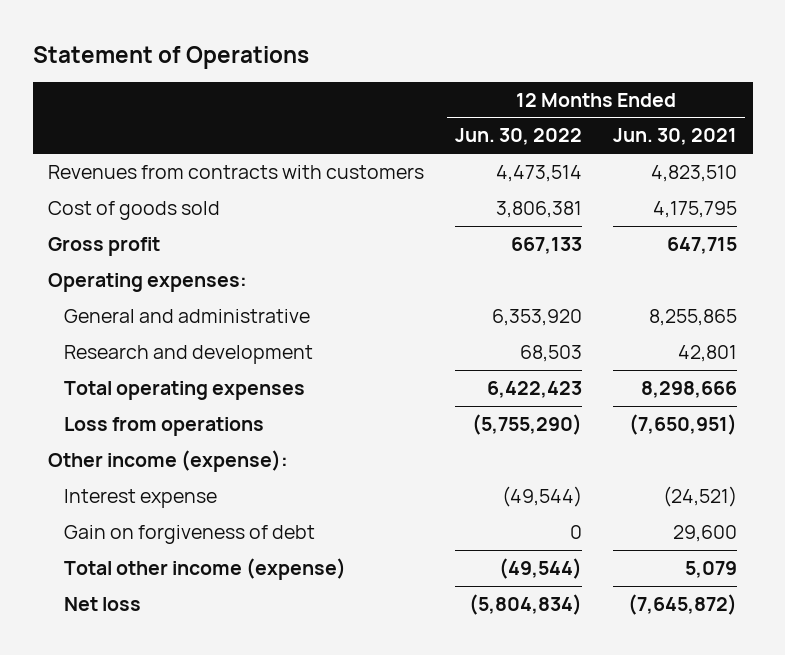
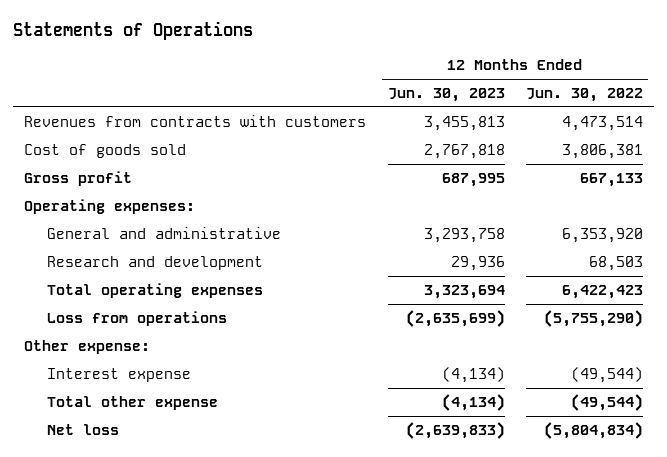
- Statement of Operations
+ Statements of Operations
- | 12 Months Ended Jun. 30, 2022 | 12 Months Ended Jun. 30, 2021
+ | 12 Months Ended Jun. 30, 2023 | 12 Months Ended Jun. 30, 2022
- Other income (expense):
+ Other expense:
- Gain on forgiveness of debt | 0 | 29,600
- Total other income (expense) | (49,544) | 5,079
+ Total other expense | (4,134) | (49,544)

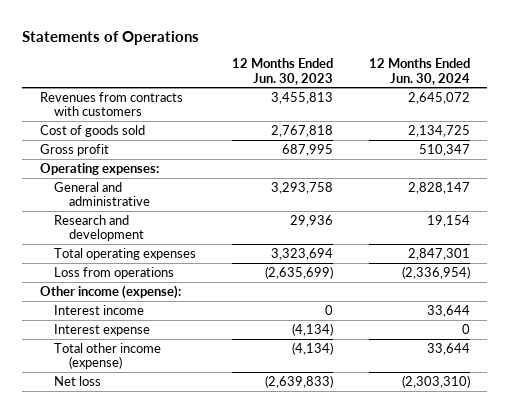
- | 12 Months Ended Jun. 30, 2023 | 12 Months Ended Jun. 30, 2022
+ | 12 Months Ended Jun. 30, 2023 | 12 Months Ended Jun. 30, 2024
- Other expense:
+ Other income (expense):
+ Interest income | 0 | 33,644
- Total other expense | (4,134) | (49,544)
+ Total other income (expense) | (4,134) | 33,644

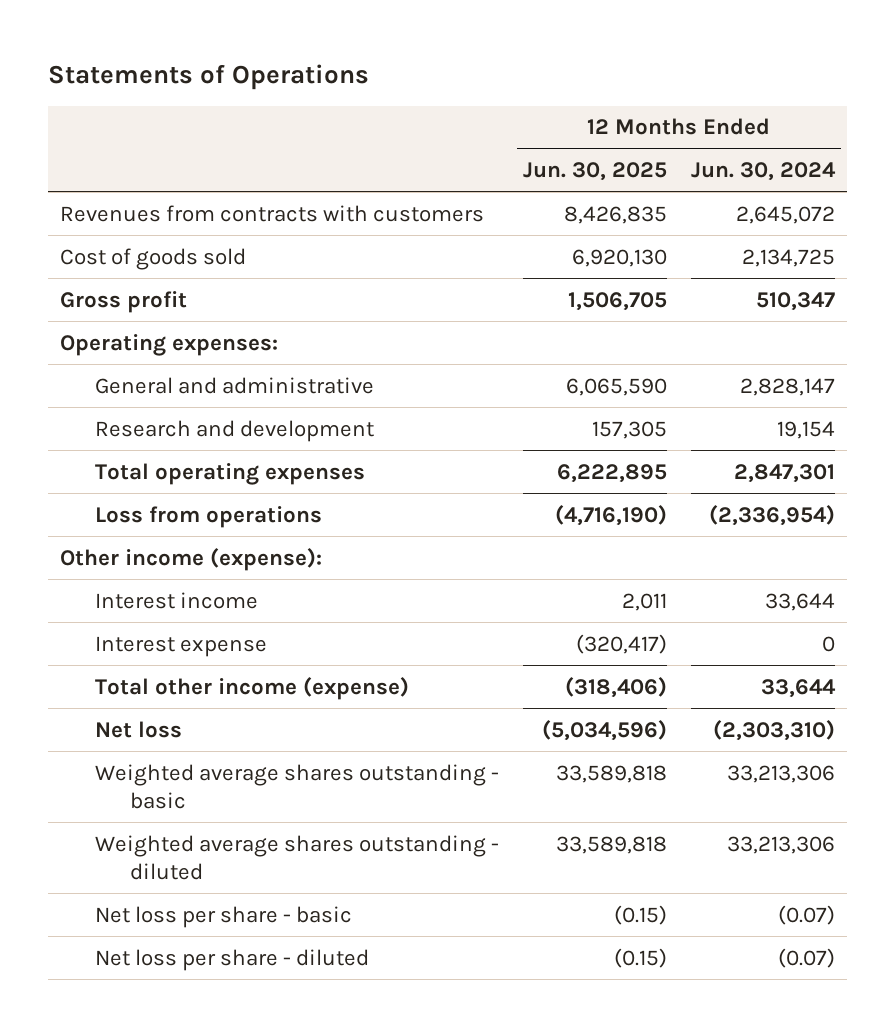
- | 12 Months Ended Jun. 30, 2023 | 12 Months Ended Jun. 30, 2024
+ | 12 Months Ended Jun. 30, 2025 | 12 Months Ended Jun. 30, 2024
+ Weighted average shares outstanding - basic | 33,589,818 | 33,213,306
+ Weighted average shares outstanding - diluted | 33,589,818 | 33,213,306
+ Net loss per share - basic | (0.15) | (0.07)
+ Net loss per share - diluted | (0.15) | (0.07)

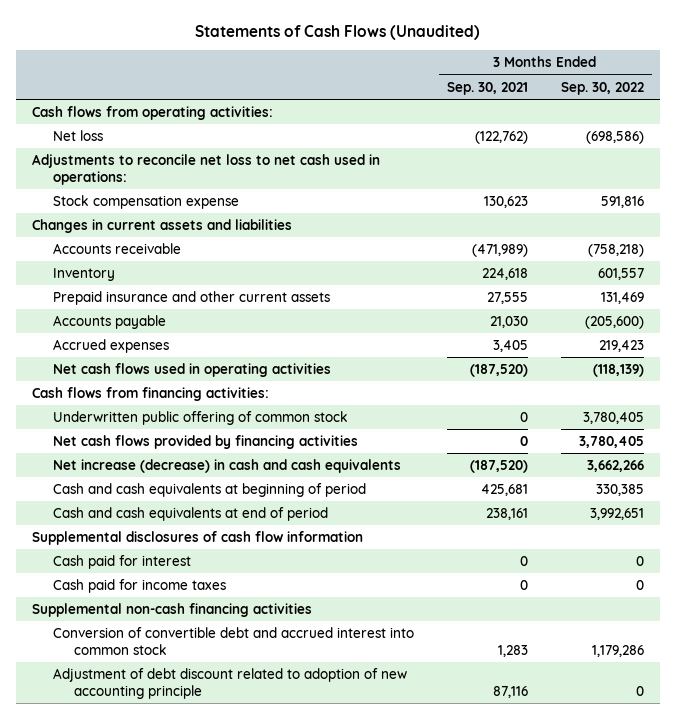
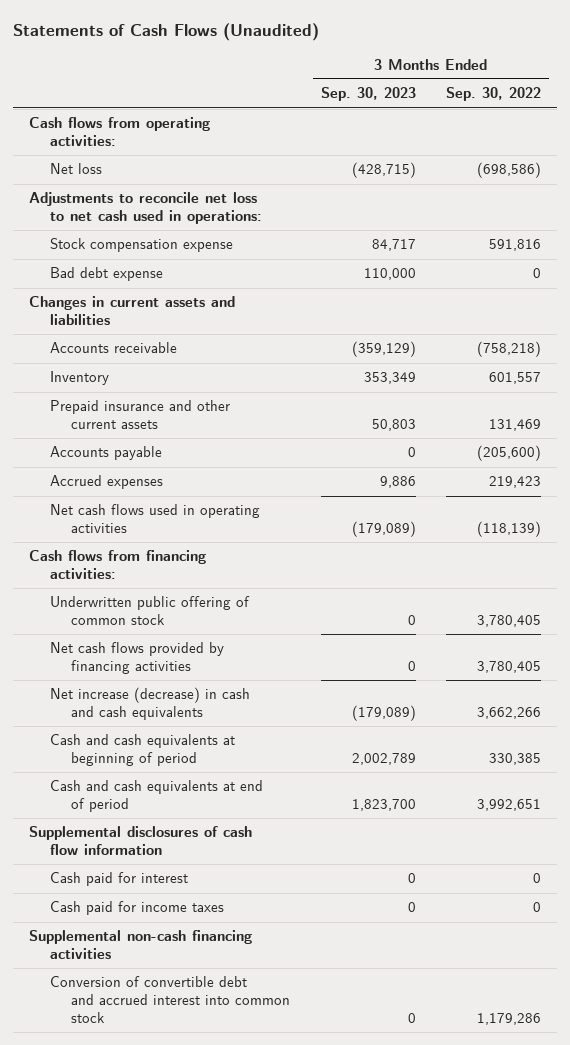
- | 3 Months Ended Sep. 30, 2021 | 3 Months Ended Sep. 30, 2022
+ | 3 Months Ended Sep. 30, 2023 | 3 Months Ended Sep. 30, 2022
+ Bad debt expense | 110,000 | 0
- Adjustment of debt discount related to adoption of new accounting principle | 87,116 | 0

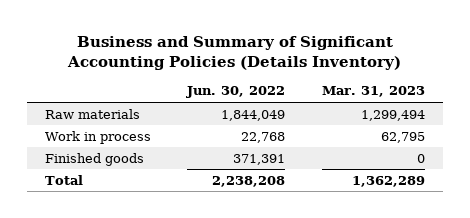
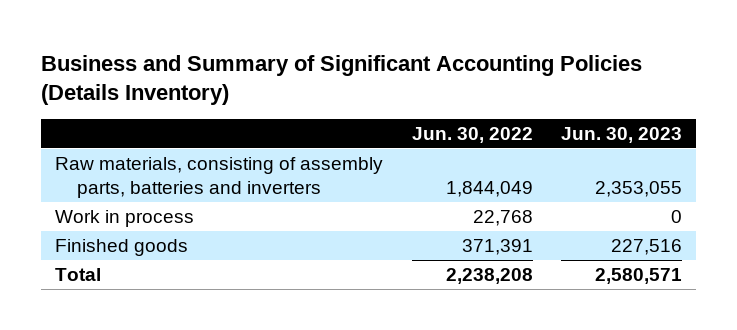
- | Jun. 30, 2022 | Mar. 31, 2023
+ | Jun. 30, 2022 | Jun. 30, 2023
- Raw materials | 1,844,049 | 1,299,494
+ Raw materials, consisting of assembly parts, batteries and inverters | 1,844,049 | 2,353,055

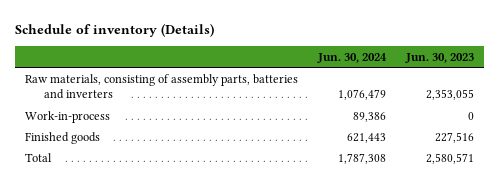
- Business and Summary of Significant Accounting Policies (Details Inventory)
+ Schedule of inventory (Details)
- | Jun. 30, 2022 | Jun. 30, 2023
+ | Jun. 30, 2024 | Jun. 30, 2023
- Work in process | 22,768 | 0
+ Work-in-process | 89,386 | 0

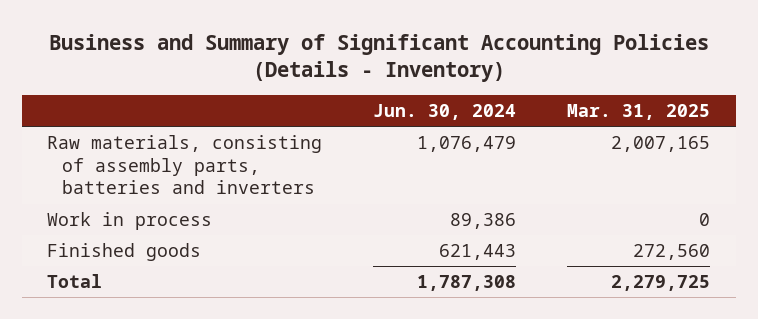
- Schedule of inventory (Details)
+ Business and Summary of Significant Accounting Policies (Details - Inventory)
- | Jun. 30, 2024 | Jun. 30, 2023
+ | Jun. 30, 2024 | Mar. 31, 2025
- Work-in-process | 89,386 | 0
+ Work in process | 89,386 | 0

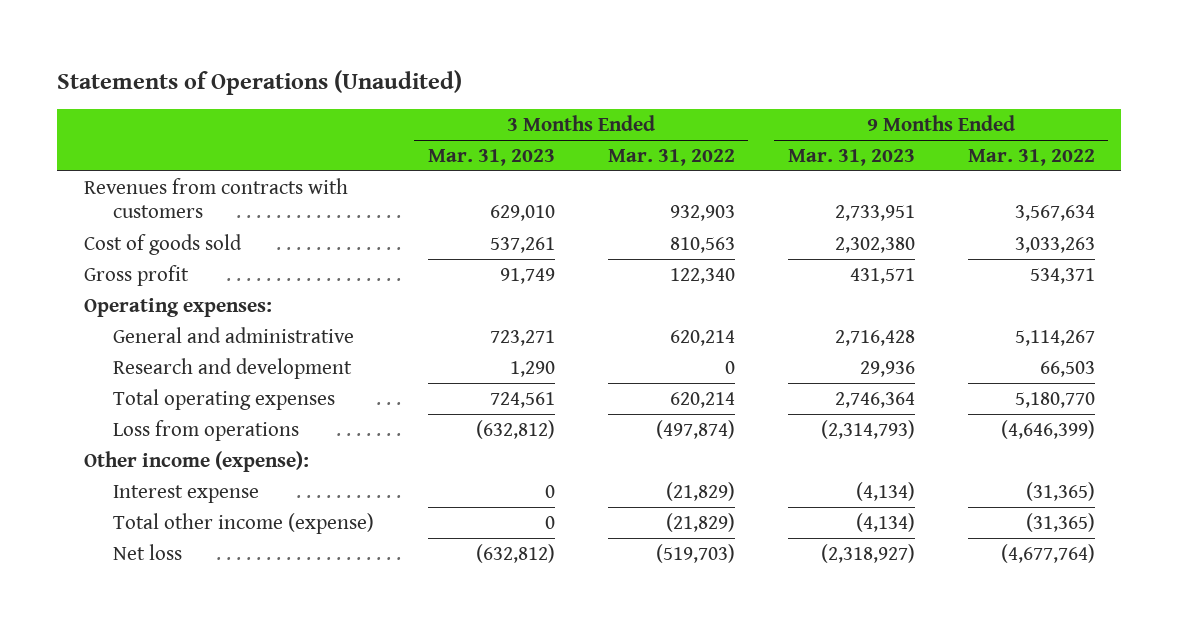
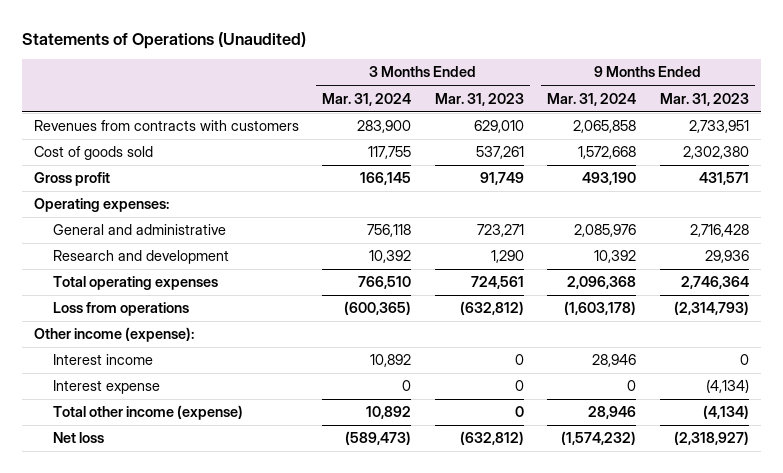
- | 3 Months Ended Mar. 31, 2023 | 3 Months Ended Mar. 31, 2022 | 9 Months Ended Mar. 31, 2023 | 9 Months Ended Mar. 31, 2022
+ | 3 Months Ended Mar. 31, 2024 | 3 Months Ended Mar. 31, 2023 | 9 Months Ended Mar. 31, 2024 | 9 Months Ended Mar. 31, 2023
+ Interest income | 10,892 | 0 | 28,946 | 0

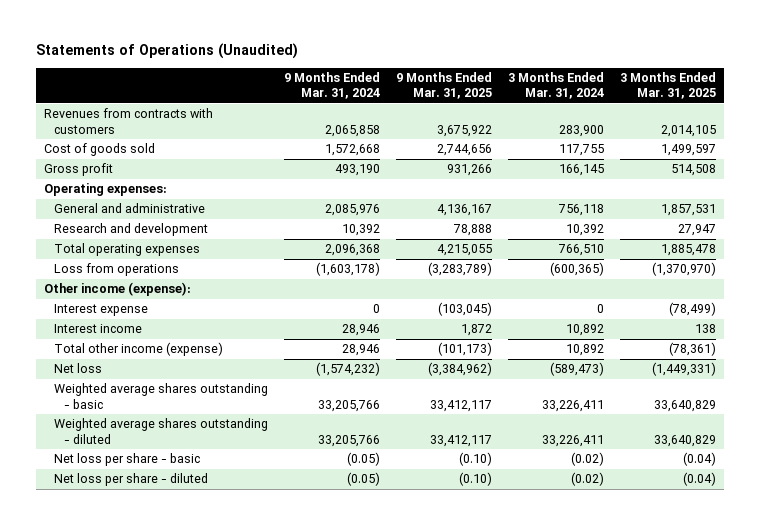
- | 3 Months Ended Mar. 31, 2024 | 3 Months Ended Mar. 31, 2023 | 9 Months Ended Mar. 31, 2024 | 9 Months Ended Mar. 31, 2023
+ | 9 Months Ended Mar. 31, 2024 | 9 Months Ended Mar. 31, 2025 | 3 Months Ended Mar. 31, 2024 | 3 Months Ended Mar. 31, 2025
moved down: Interest income | 28,946 | 1,872 | 10,892 | 138
+ Weighted average shares outstanding - basic | 33,205,766 | 33,412,117 | 33,226,411 | 33,640,829
+ Weighted average shares outstanding - diluted | 33,205,766 | 33,412,117 | 33,226,411 | 33,640,829
+ Net loss per share - basic | (0.05) | (0.10) | (0.02) | (0.04)
+ Net loss per share - diluted | (0.05) | (0.10) | (0.02) | (0.04)

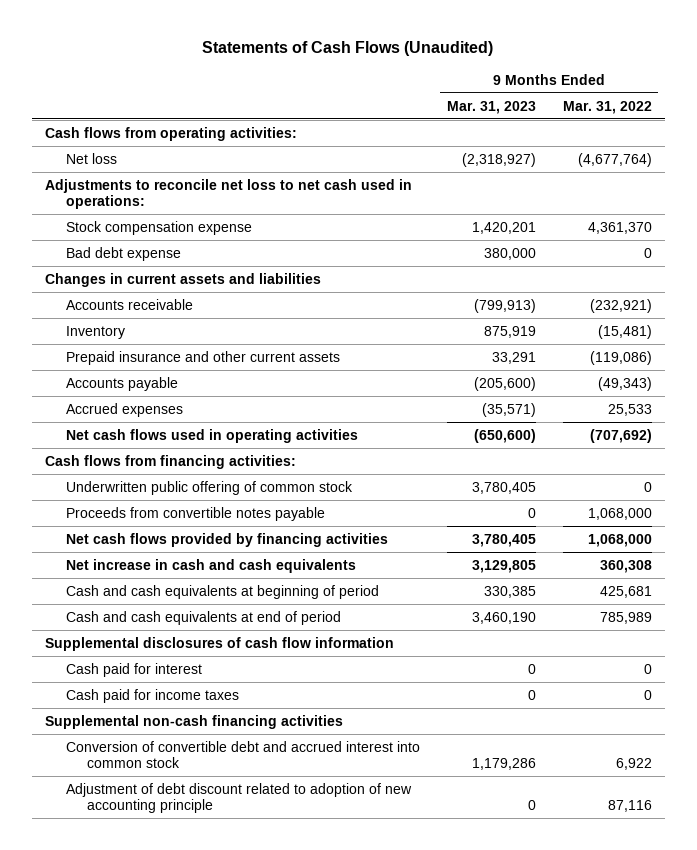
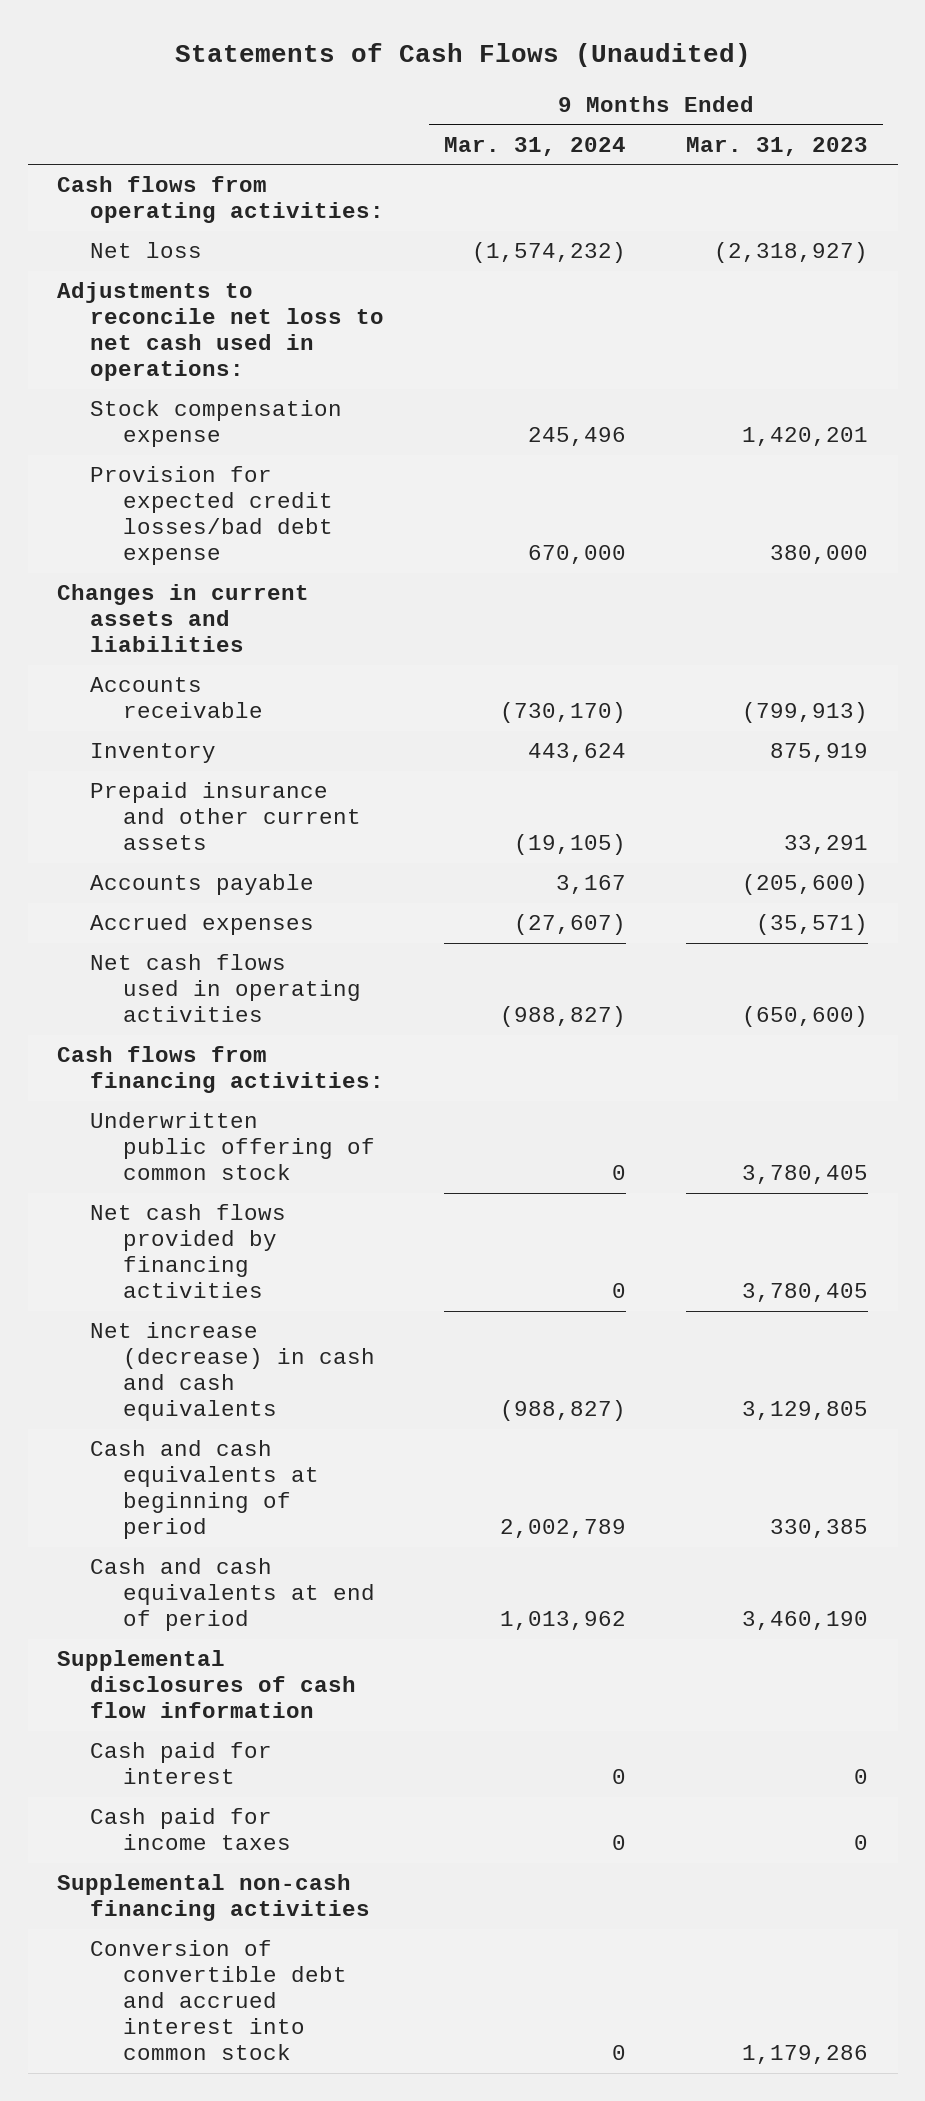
- | 9 Months Ended Mar. 31, 2023 | 9 Months Ended Mar. 31, 2022
+ | 9 Months Ended Mar. 31, 2024 | 9 Months Ended Mar. 31, 2023
- Bad debt expense | 380,000 | 0
+ Provision for expected credit losses/bad debt expense | 670,000 | 380,000
- Proceeds from convertible notes payable | 0 | 1,068,000
- Net increase in cash and cash equivalents | 3,129,805 | 360,308
+ Net increase (decrease) in cash and cash equivalents | (988,827) | 3,129,805
- Adjustment of debt discount related to adoption of new accounting principle | 0 | 87,116

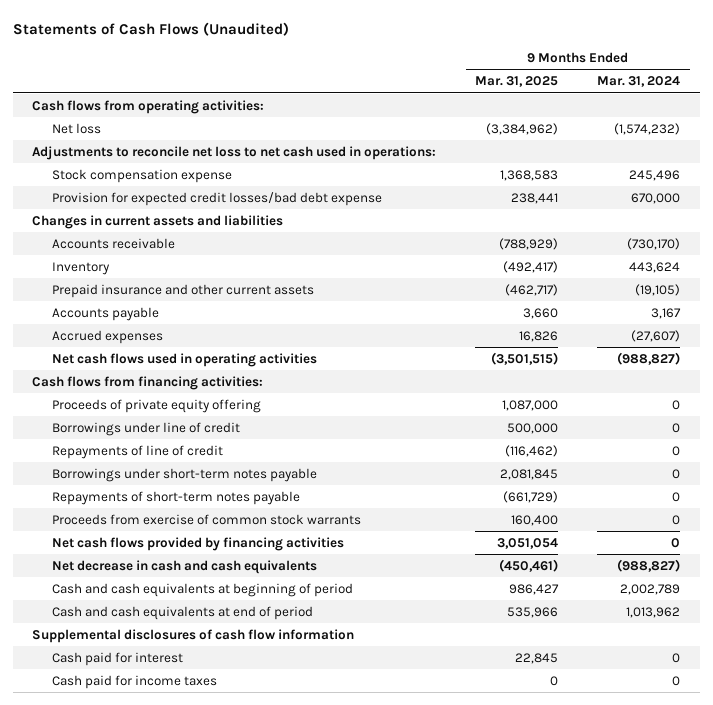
- | 9 Months Ended Mar. 31, 2024 | 9 Months Ended Mar. 31, 2023
+ | 9 Months Ended Mar. 31, 2025 | 9 Months Ended Mar. 31, 2024
- Underwritten public offering of common stock | 0 | 3,780,405
+ Proceeds of private equity offering | 1,087,000 | 0
+ Borrowings under line of credit | 500,000 | 0
+ Repayments of line of credit | (116,462) | 0
+ Borrowings under short-term notes payable | 2,081,845 | 0
+ Repayments of short-term notes payable | (661,729) | 0
+ Proceeds from exercise of common stock warrants | 160,400 | 0
- Net increase (decrease) in cash and cash equivalents | (988,827) | 3,129,805
+ Net decrease in cash and cash equivalents | (450,461) | (988,827)
- Supplemental non-cash financing activities
- Conversion of convertible debt and accrued interest into common stock | 0 | 1,179,286

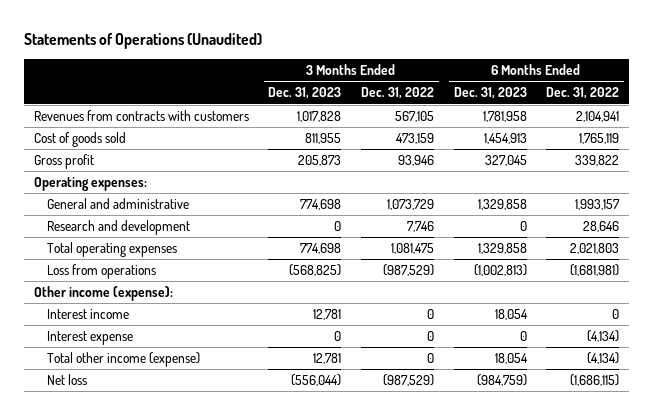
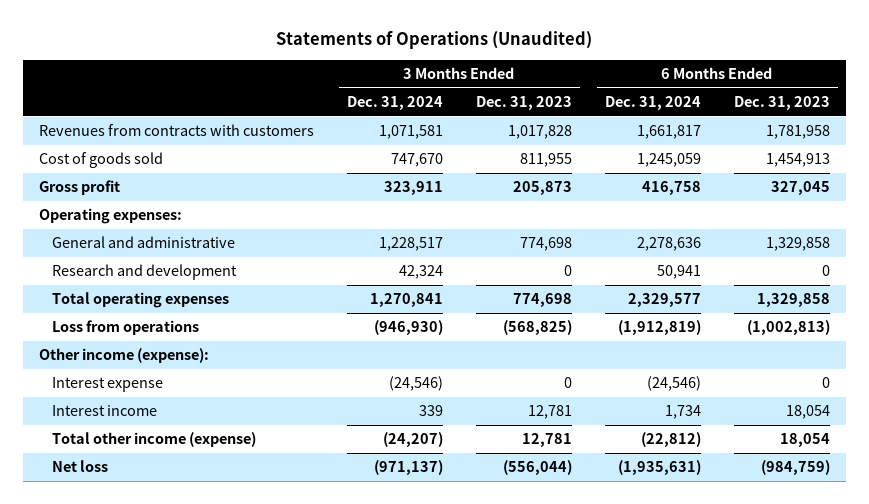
- | 3 Months Ended Dec. 31, 2023 | 3 Months Ended Dec. 31, 2022 | 6 Months Ended Dec. 31, 2023 | 6 Months Ended Dec. 31, 2022
+ | 3 Months Ended Dec. 31, 2024 | 3 Months Ended Dec. 31, 2023 | 6 Months Ended Dec. 31, 2024 | 6 Months Ended Dec. 31, 2023
moved down: Interest income | 339 | 12,781 | 1,734 | 18,054

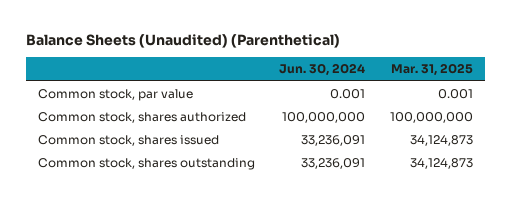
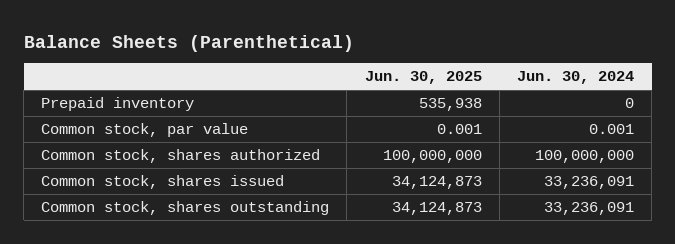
- Balance Sheets (Unaudited) (Parenthetical)
+ Balance Sheets (Parenthetical)
- | Jun. 30, 2024 | Mar. 31, 2025
+ | Jun. 30, 2025 | Jun. 30, 2024
+ Prepaid inventory | 535,938 | 0

